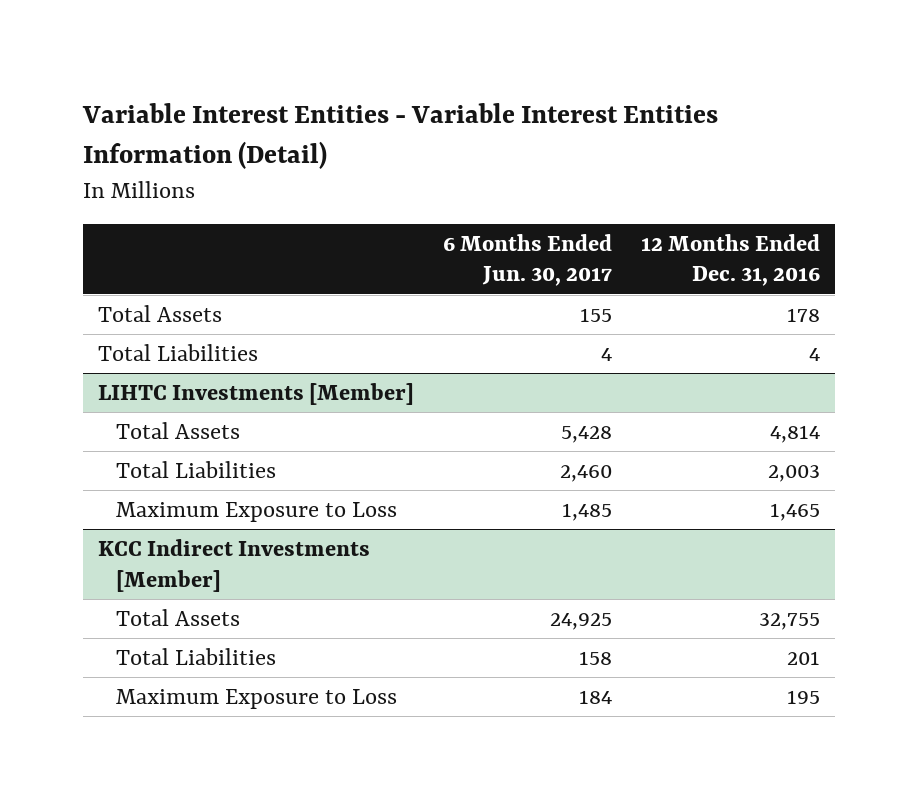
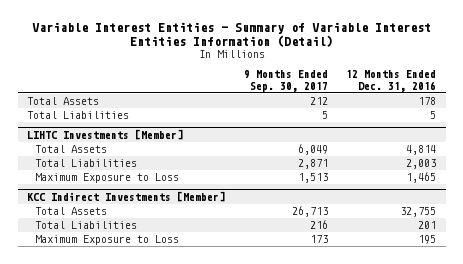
- Variable Interest Entities - Variable Interest Entities Information (Detail)
+ Variable Interest Entities - Summary of Variable Interest Entities Information (Detail)
- | 6 Months Ended Jun. 30, 2017 | 12 Months Ended Dec. 31, 2016
+ | 9 Months Ended Sep. 30, 2017 | 12 Months Ended Dec. 31, 2016
- Total Liabilities | 4 | 4
+ Total Liabilities | 5 | 5

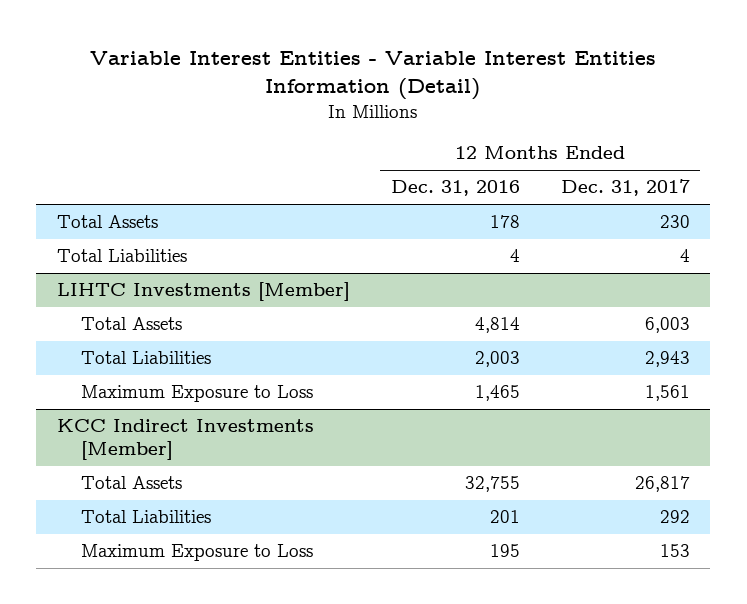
- Variable Interest Entities - Summary of Variable Interest Entities Information (Detail)
+ Variable Interest Entities - Variable Interest Entities Information (Detail)
- | 9 Months Ended Sep. 30, 2017 | 12 Months Ended Dec. 31, 2016
+ | 12 Months Ended Dec. 31, 2016 | 12 Months Ended Dec. 31, 2017
- Total Liabilities | 5 | 5
+ Total Liabilities | 4 | 4

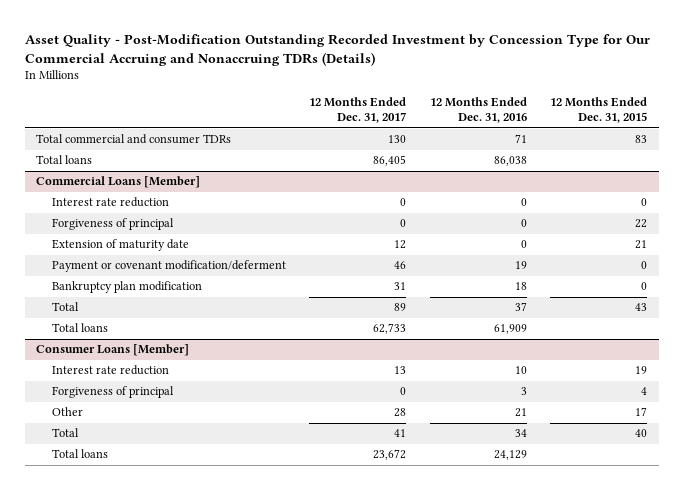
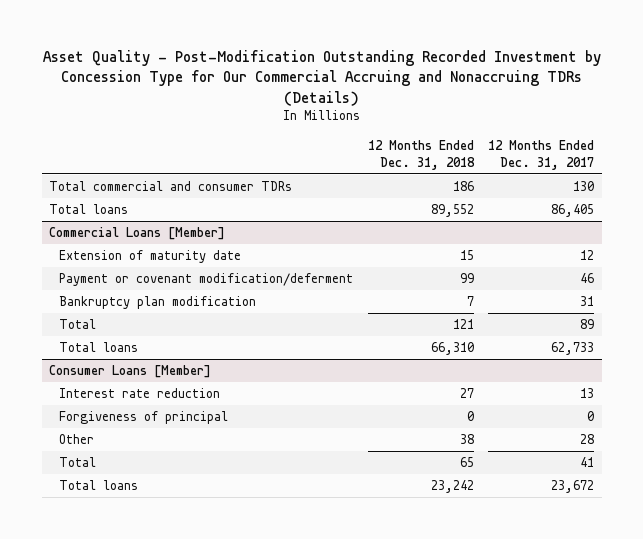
- | 12 Months Ended Dec. 31, 2017 | 12 Months Ended Dec. 31, 2016 | 12 Months Ended Dec. 31, 2015
+ | 12 Months Ended Dec. 31, 2018 | 12 Months Ended Dec. 31, 2017
@ Commercial Loans [Member]
- Interest rate reduction | 0 | 0 | 0
- Forgiveness of principal | 0 | 0 | 22

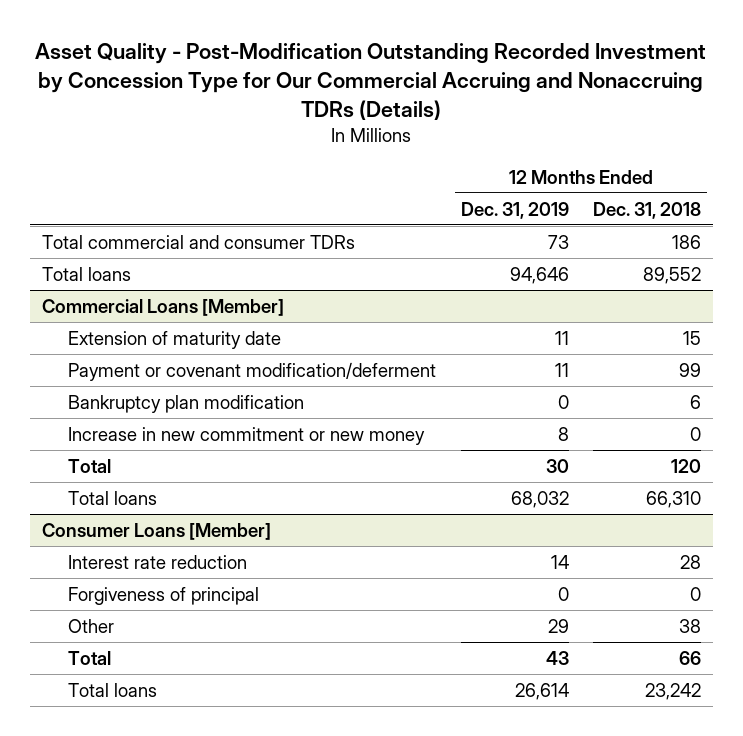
- | 12 Months Ended Dec. 31, 2018 | 12 Months Ended Dec. 31, 2017
+ | 12 Months Ended Dec. 31, 2019 | 12 Months Ended Dec. 31, 2018
@ Commercial Loans [Member]
- Bankruptcy plan modification | 7 | 31
- Total | 121 | 89
+ Bankruptcy plan modification | 0 | 6
+ Increase in new commitment or new money | 8 | 0
+ Total | 30 | 120
@ Consumer Loans [Member]
- Interest rate reduction | 27 | 13
+ Interest rate reduction | 14 | 28
- Total | 65 | 41
+ Total | 43 | 66

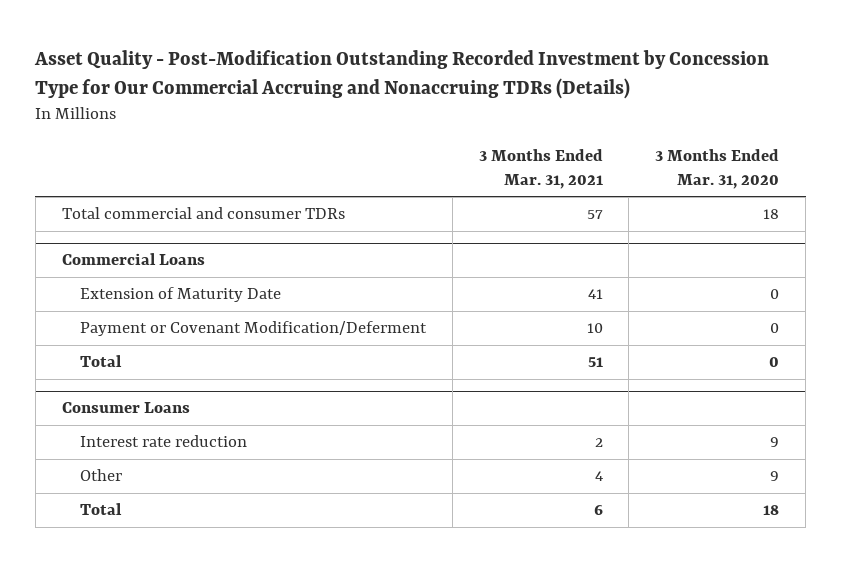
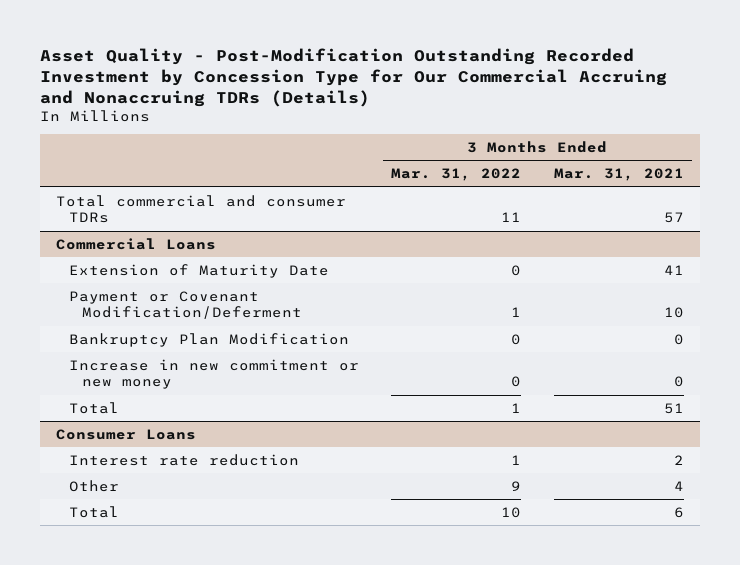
- | 3 Months Ended Mar. 31, 2021 | 3 Months Ended Mar. 31, 2020
+ | 3 Months Ended Mar. 31, 2022 | 3 Months Ended Mar. 31, 2021
@ Commercial Loans
+ Bankruptcy Plan Modification | 0 | 0
+ Increase in new commitment or new money | 0 | 0

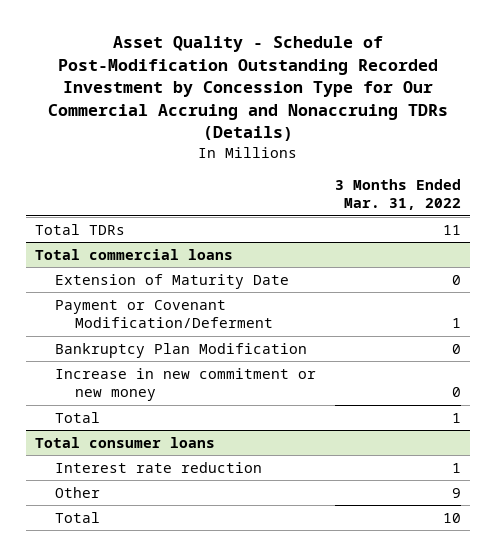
- Asset Quality - Post-Modification Outstanding Recorded Investment by Concession Type for Our Commercial Accruing and Nonaccruing TDRs (Details)
+ Asset Quality - Schedule of Post-Modification Outstanding Recorded Investment by Concession Type for Our Commercial Accruing and Nonaccruing TDRs (Details)
- | 3 Months Ended Mar. 31, 2022 | 3 Months Ended Mar. 31, 2021
+ | 3 Months Ended Mar. 31, 2022
- Total commercial and consumer TDRs | 11 | 57
- Commercial Loans
+ Total TDRs | 11
+ Total commercial loans
- Consumer Loans
+ Total consumer loans

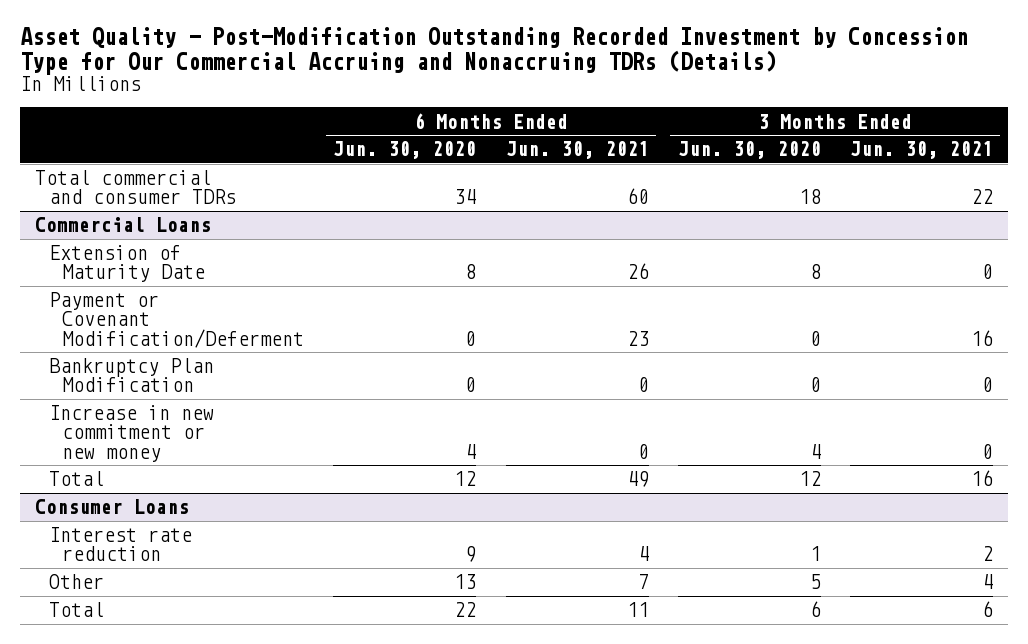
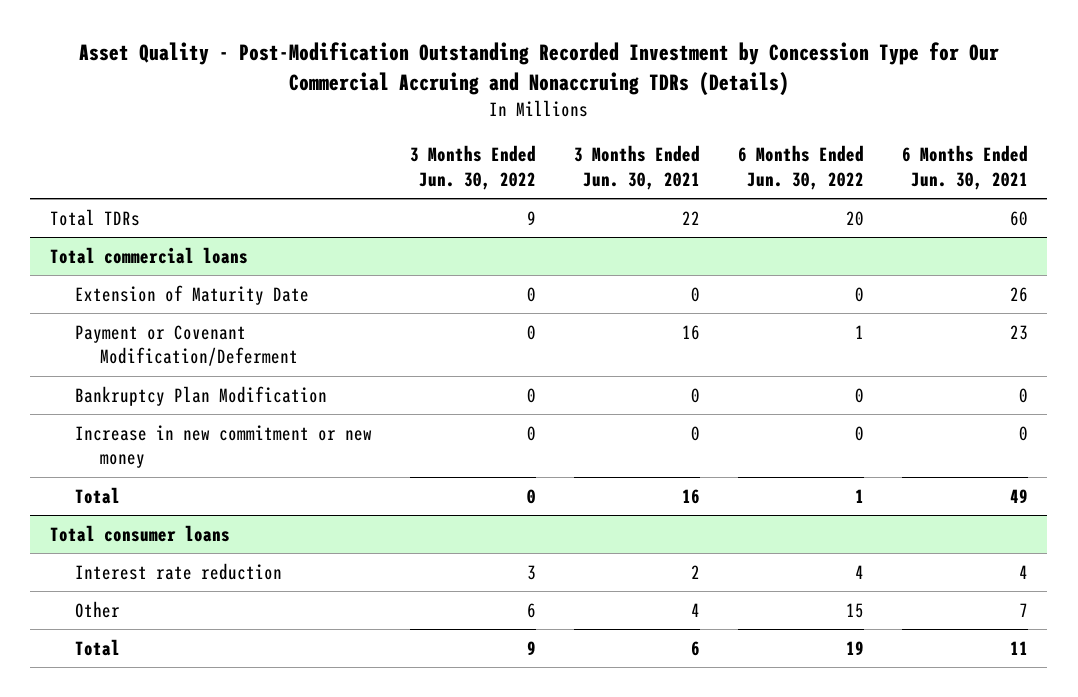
- | 6 Months Ended Jun. 30, 2020 | 6 Months Ended Jun. 30, 2021 | 3 Months Ended Jun. 30, 2020 | 3 Months Ended Jun. 30, 2021
+ | 3 Months Ended Jun. 30, 2022 | 3 Months Ended Jun. 30, 2021 | 6 Months Ended Jun. 30, 2022 | 6 Months Ended Jun. 30, 2021
- Total commercial and consumer TDRs | 34 | 60 | 18 | 22
- Commercial Loans
+ Total TDRs | 9 | 22 | 20 | 60
+ Total commercial loans
- Consumer Loans
+ Total consumer loans

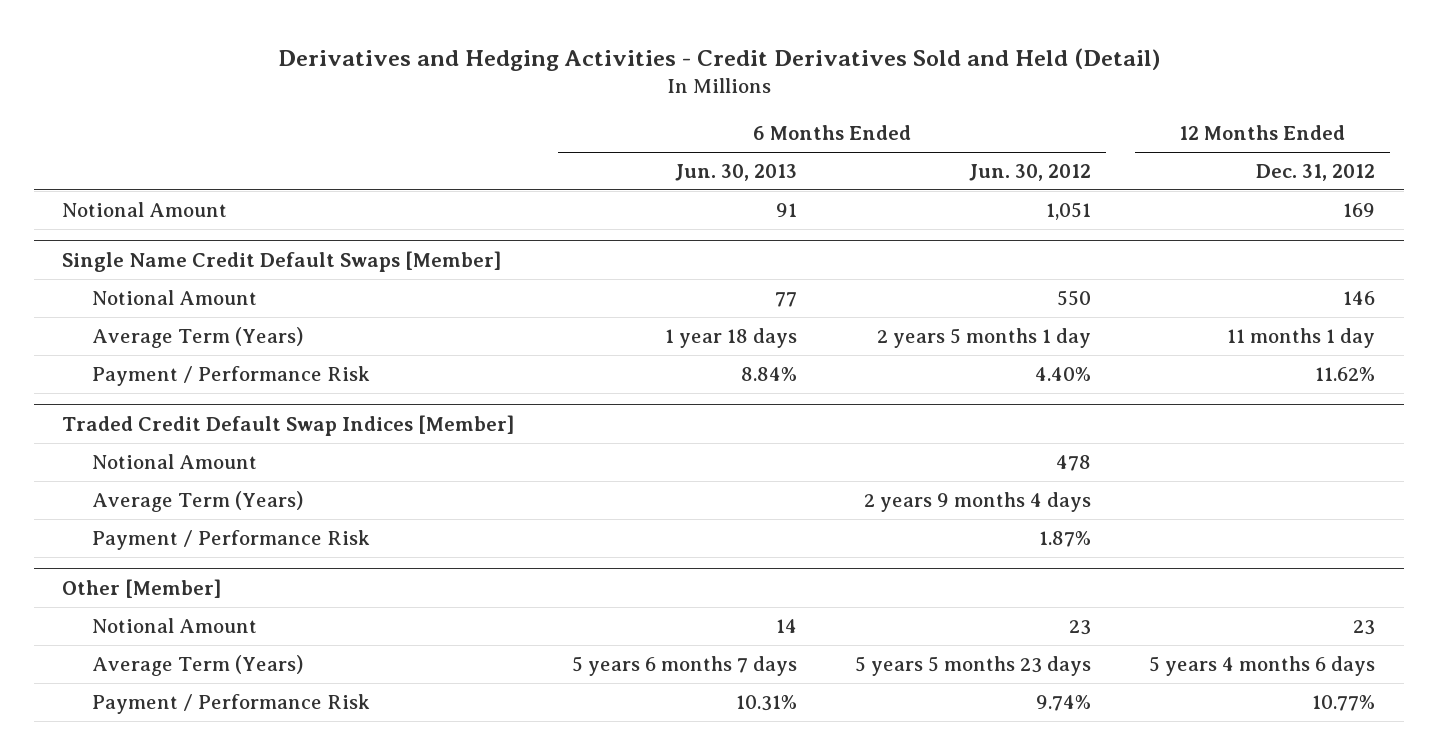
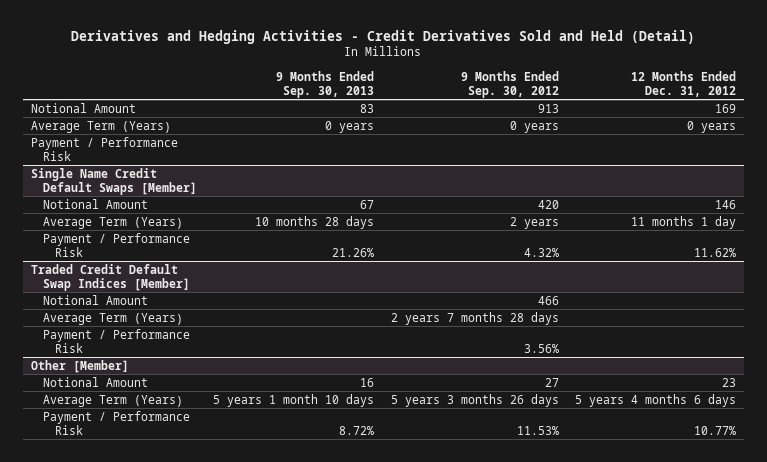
- | 6 Months Ended Jun. 30, 2013 | 6 Months Ended Jun. 30, 2012 | 12 Months Ended Dec. 31, 2012
+ | 9 Months Ended Sep. 30, 2013 | 9 Months Ended Sep. 30, 2012 | 12 Months Ended Dec. 31, 2012
+ Average Term (Years) | 0 years | 0 years | 0 years
+ Payment / Performance Risk

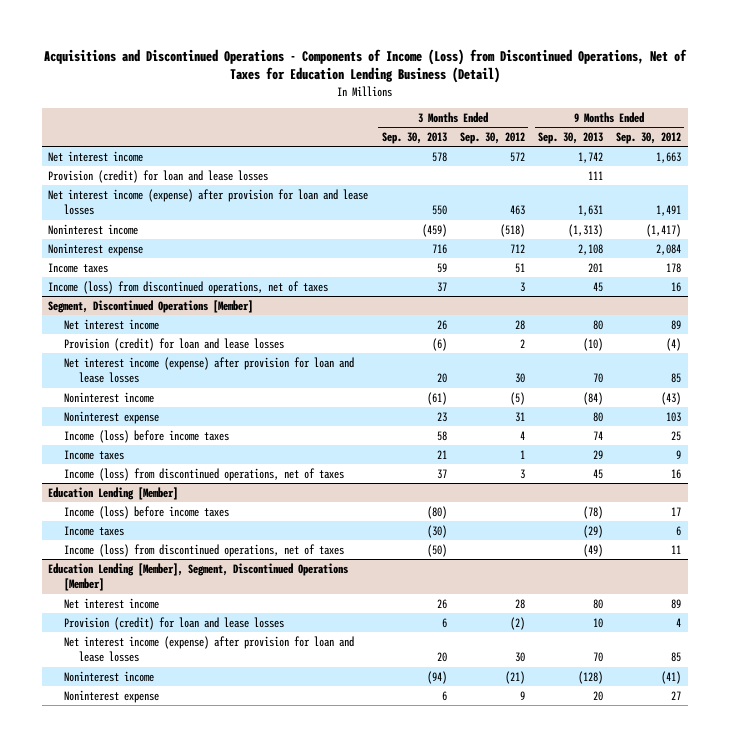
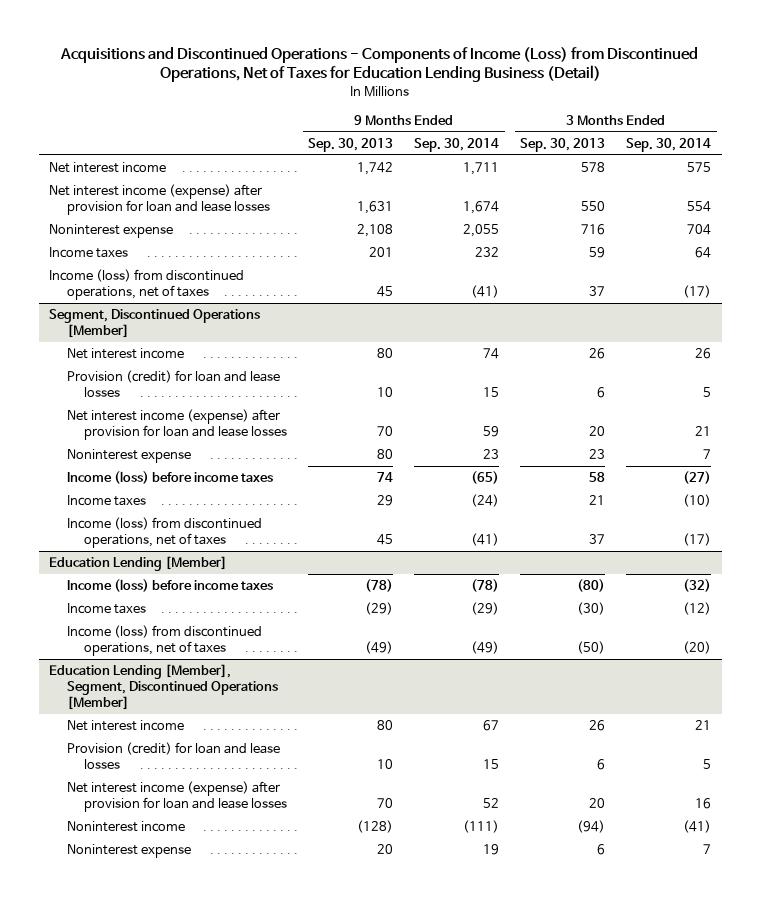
- | 3 Months Ended Sep. 30, 2013 | 3 Months Ended Sep. 30, 2012 | 9 Months Ended Sep. 30, 2013 | 9 Months Ended Sep. 30, 2012
+ | 9 Months Ended Sep. 30, 2013 | 9 Months Ended Sep. 30, 2014 | 3 Months Ended Sep. 30, 2013 | 3 Months Ended Sep. 30, 2014
- Provision (credit) for loan and lease losses | | | 111 |
- Noninterest income | (459) | (518) | (1,313) | (1,417)
@ Segment, Discontinued Operations [Member]
- Provision (credit) for loan and lease losses | (6) | 2 | (10) | (4)
+ Provision (credit) for loan and lease losses | 10 | 15 | 6 | 5
- Noninterest income | (61) | (5) | (84) | (43)

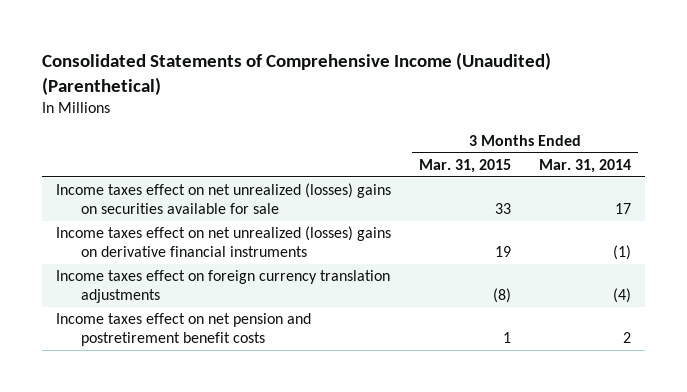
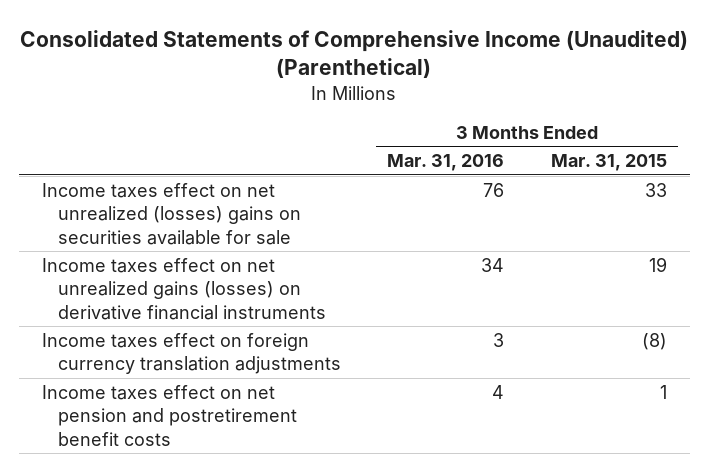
- | 3 Months Ended Mar. 31, 2015 | 3 Months Ended Mar. 31, 2014
+ | 3 Months Ended Mar. 31, 2016 | 3 Months Ended Mar. 31, 2015
- Income taxes effect on net unrealized (losses) gains on derivative financial instruments | 19 | (1)
+ Income taxes effect on net unrealized gains (losses) on derivative financial instruments | 34 | 19

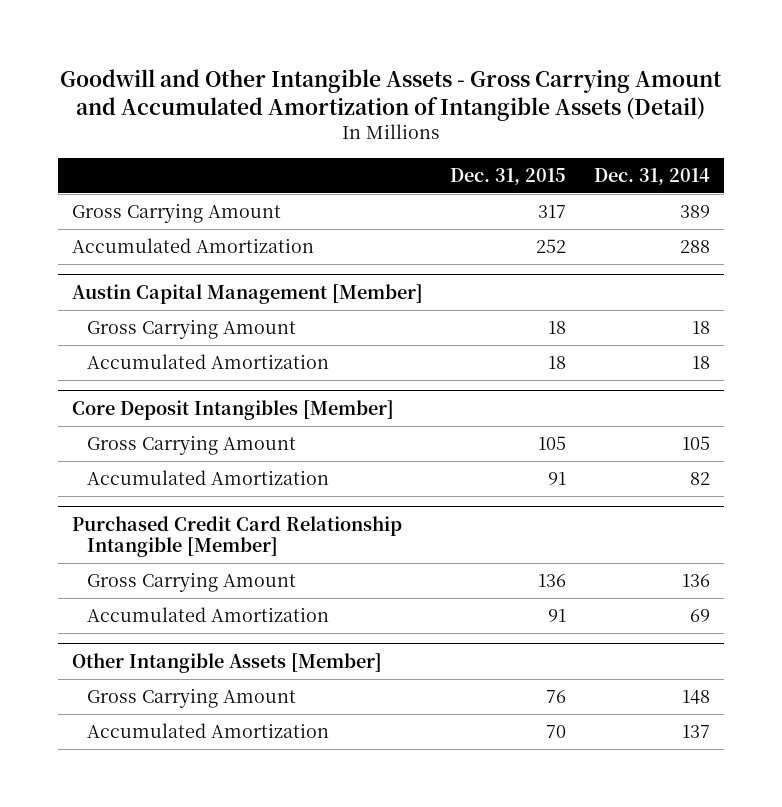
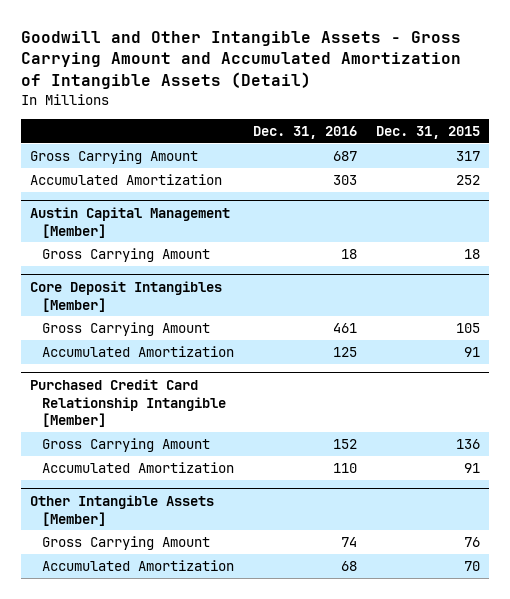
- | Dec. 31, 2015 | Dec. 31, 2014
+ | Dec. 31, 2016 | Dec. 31, 2015
@ Austin Capital Management [Member]
- Accumulated Amortization | 18 | 18

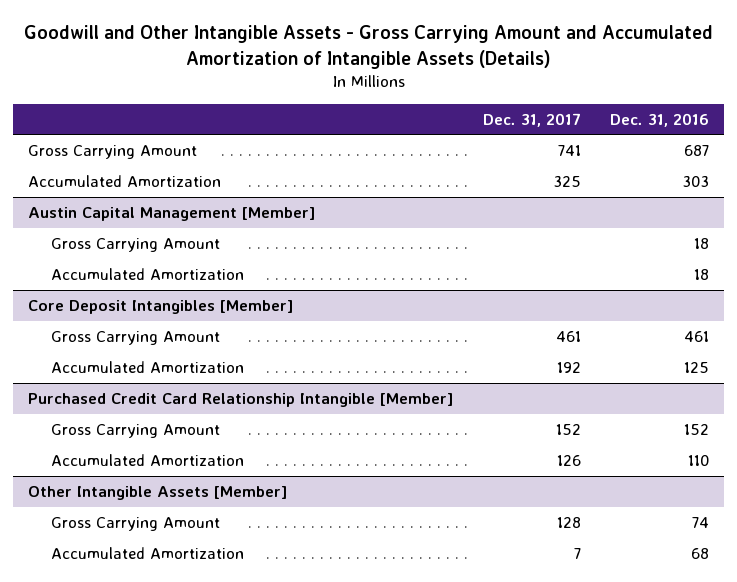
- Goodwill and Other Intangible Assets - Gross Carrying Amount and Accumulated Amortization of Intangible Assets (Detail)
+ Goodwill and Other Intangible Assets - Gross Carrying Amount and Accumulated Amortization of Intangible Assets (Details)
- | Dec. 31, 2016 | Dec. 31, 2015
+ | Dec. 31, 2017 | Dec. 31, 2016
@ Austin Capital Management [Member]
+ Accumulated Amortization | | 18

